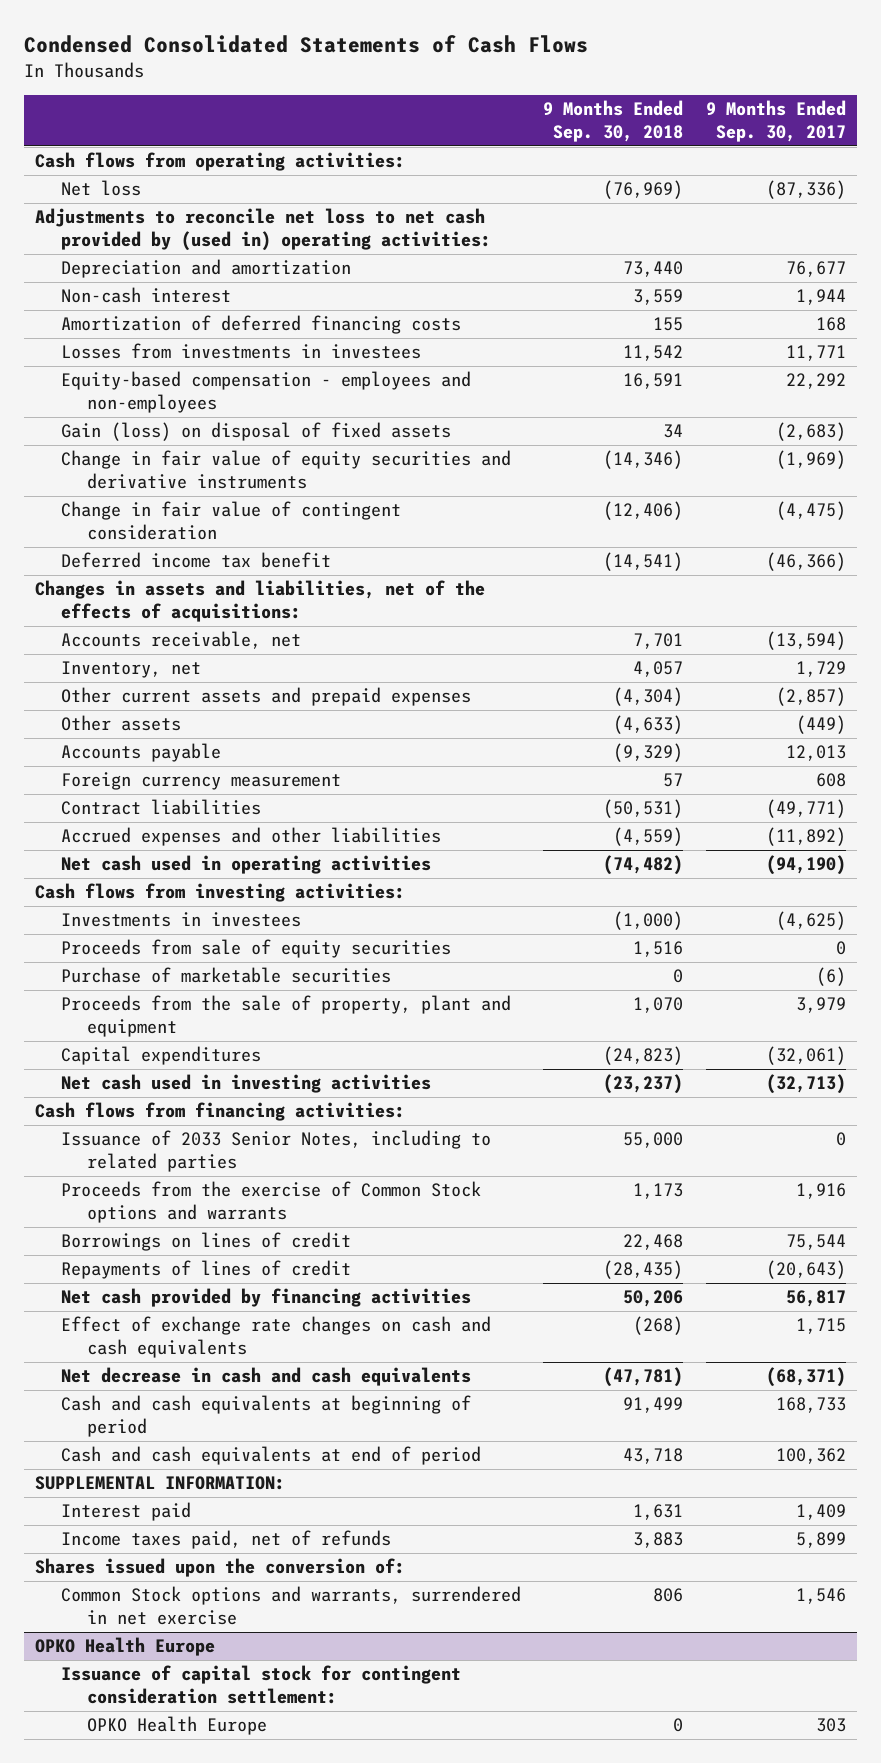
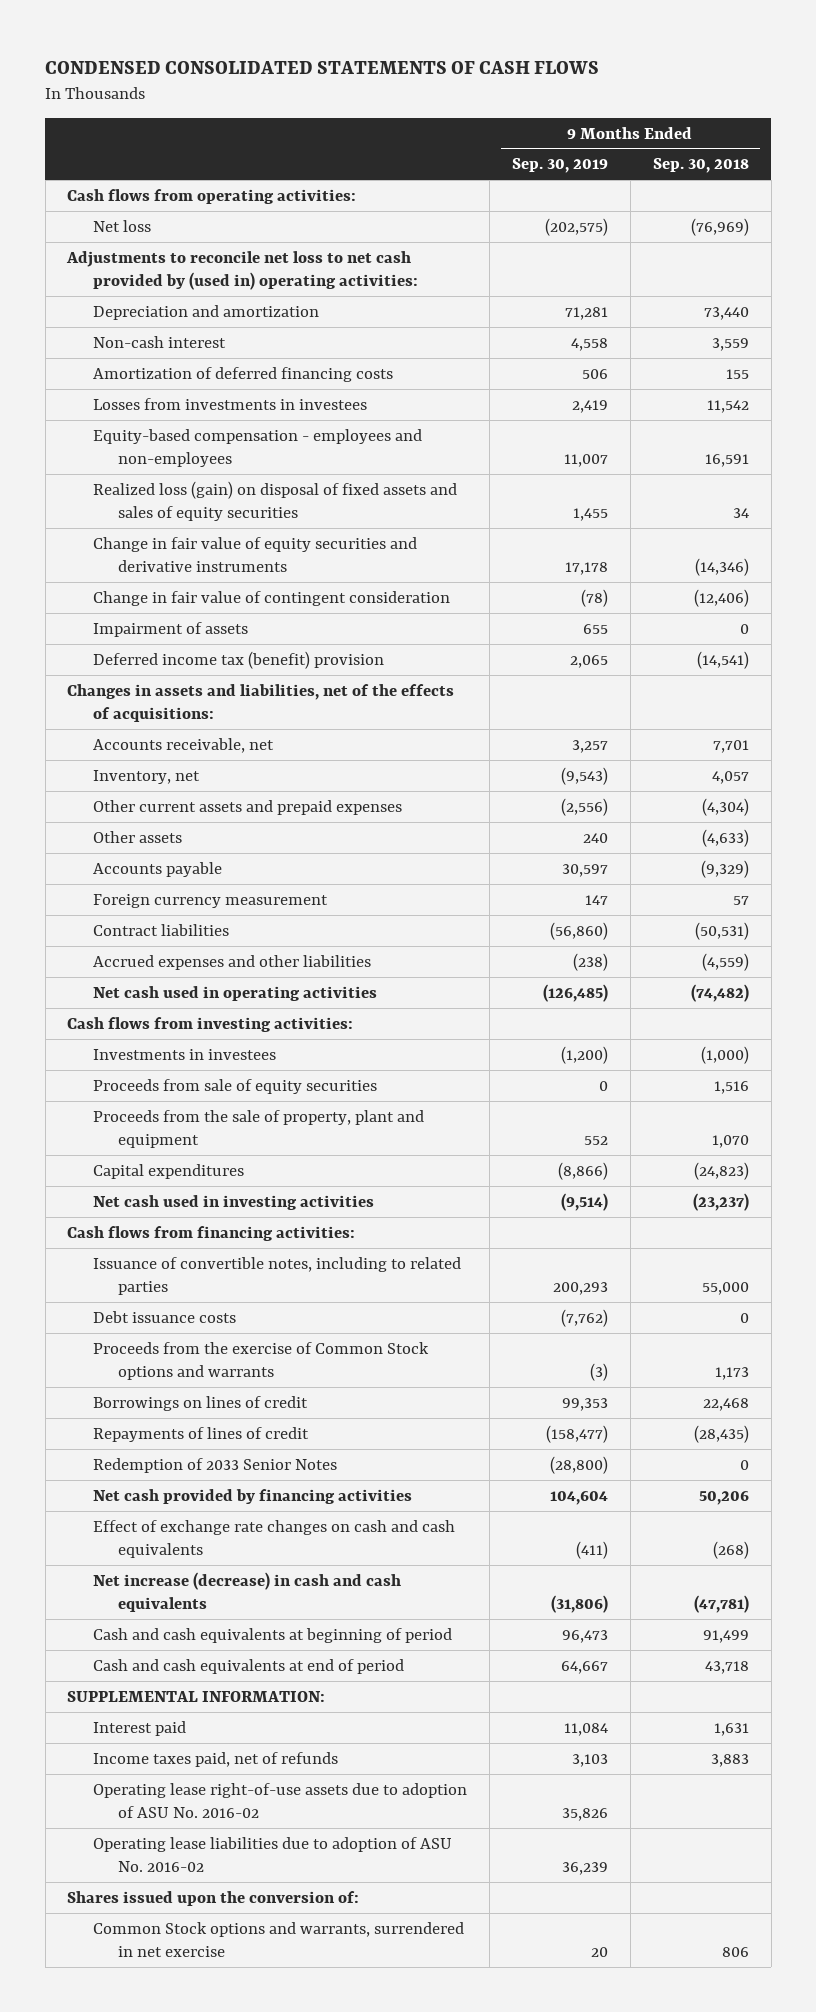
- Condensed Consolidated Statements of Cash Flows
+ CONDENSED CONSOLIDATED STATEMENTS OF CASH FLOWS
- | 9 Months Ended Sep. 30, 2018 | 9 Months Ended Sep. 30, 2017
+ | 9 Months Ended Sep. 30, 2019 | 9 Months Ended Sep. 30, 2018
- Gain (loss) on disposal of fixed assets | 34 | (2,683)
+ Realized loss (gain) on disposal of fixed assets and sales of equity securities | 1,455 | 34
- Deferred income tax benefit | (14,541) | (46,366)
+ Impairment of assets | 655 | 0
+ Deferred income tax (benefit) provision | 2,065 | (14,541)
- Purchase of marketable securities | 0 | (6)
- Issuance of 2033 Senior Notes, including to related parties | 55,000 | 0
+ Issuance of convertible notes, including to related parties | 200,293 | 55,000
+ Debt issuance costs | (7,762) | 0
+ Redemption of 2033 Senior Notes | (28,800) | 0
- Net decrease in cash and cash equivalents | (47,781) | (68,371)
+ Net increase (decrease) in cash and cash equivalents | (31,806) | (47,781)
+ Operating lease right-of-use assets due to adoption of ASU No. 2016-02 | 35,826 |
+ Operating lease liabilities due to adoption of ASU No. 2016-02 | 36,239 |
- OPKO Health Europe
- Issuance of capital stock for contingent consideration settlement:
- OPKO Health Europe | 0 | 303

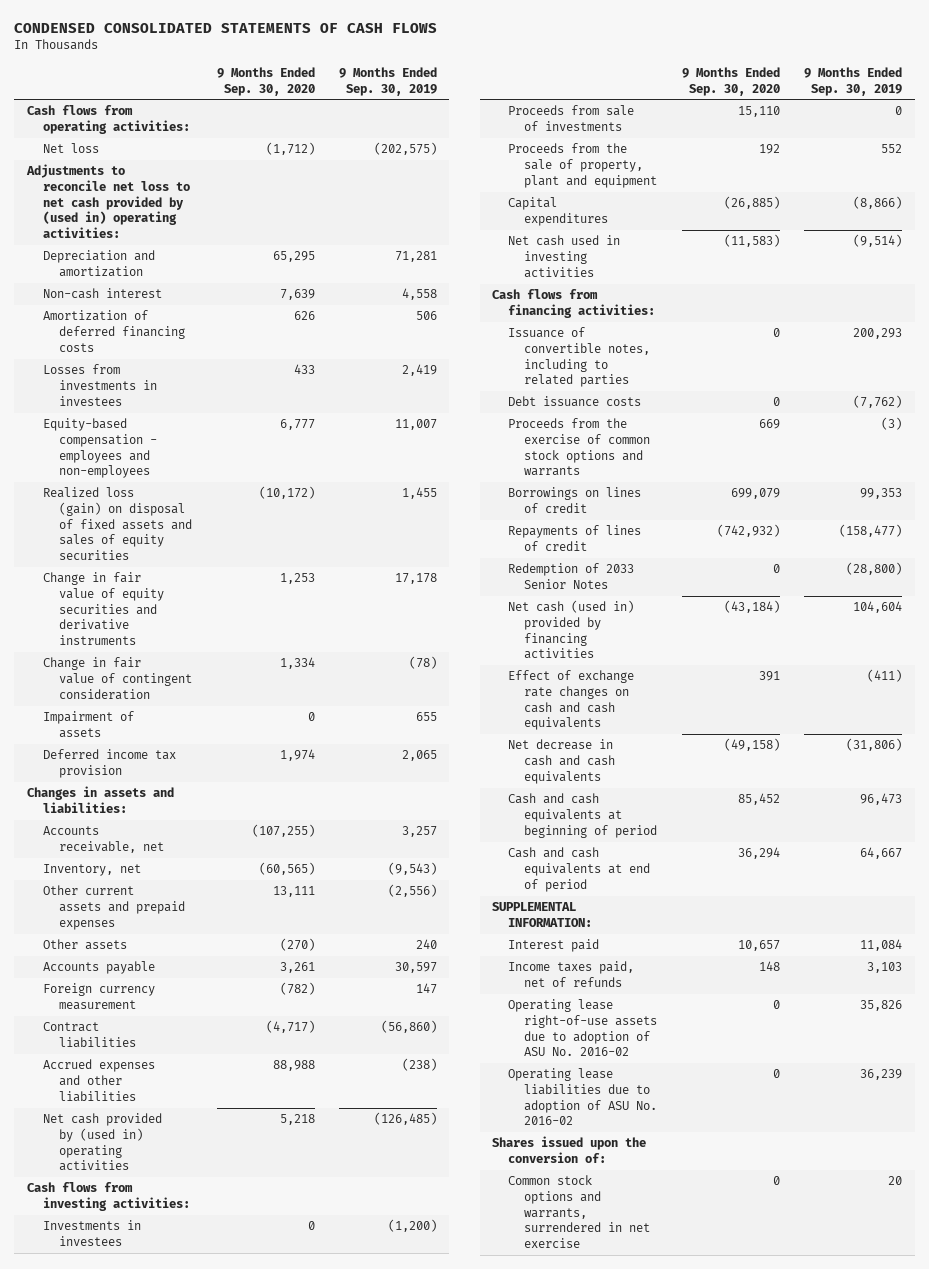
- | 9 Months Ended Sep. 30, 2019 | 9 Months Ended Sep. 30, 2018
+ | 9 Months Ended Sep. 30, 2020 | 9 Months Ended Sep. 30, 2019
- Deferred income tax (benefit) provision | 2,065 | (14,541)
- Changes in assets and liabilities, net of the effects of acquisitions:
+ Deferred income tax provision | 1,974 | 2,065
+ Changes in assets and liabilities:
- Net cash used in operating activities | (126,485) | (74,482)
+ Net cash provided by (used in) operating activities | 5,218 | (126,485)
- Proceeds from sale of equity securities | 0 | 1,516
+ Proceeds from sale of investments | 15,110 | 0
- Proceeds from the exercise of Common Stock options and warrants | (3) | 1,173
+ Proceeds from the exercise of common stock options and warrants | 669 | (3)
- Net cash provided by financing activities | 104,604 | 50,206
+ Net cash (used in) provided by financing activities | (43,184) | 104,604
- Net increase (decrease) in cash and cash equivalents | (31,806) | (47,781)
+ Net decrease in cash and cash equivalents | (49,158) | (31,806)
- Common Stock options and warrants, surrendered in net exercise | 20 | 806
+ Common stock options and warrants, surrendered in net exercise | 0 | 20

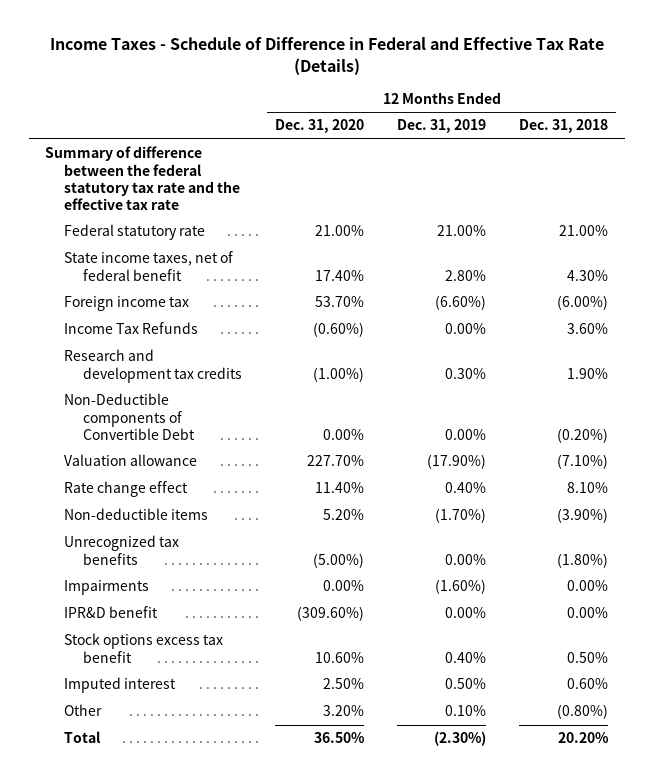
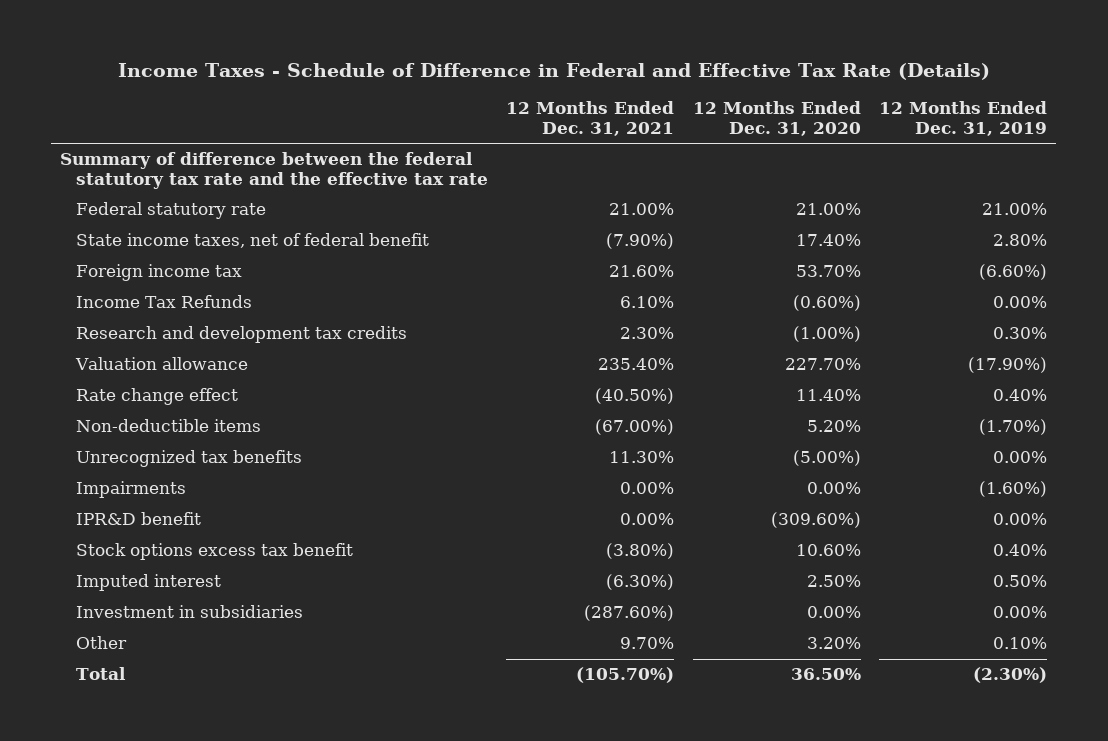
- | 12 Months Ended Dec. 31, 2020 | 12 Months Ended Dec. 31, 2019 | 12 Months Ended Dec. 31, 2018
+ | 12 Months Ended Dec. 31, 2021 | 12 Months Ended Dec. 31, 2020 | 12 Months Ended Dec. 31, 2019
- Non-Deductible components of Convertible Debt | 0.00% | 0.00% | (0.20%)
+ Investment in subsidiaries | (287.60%) | 0.00% | 0.00%

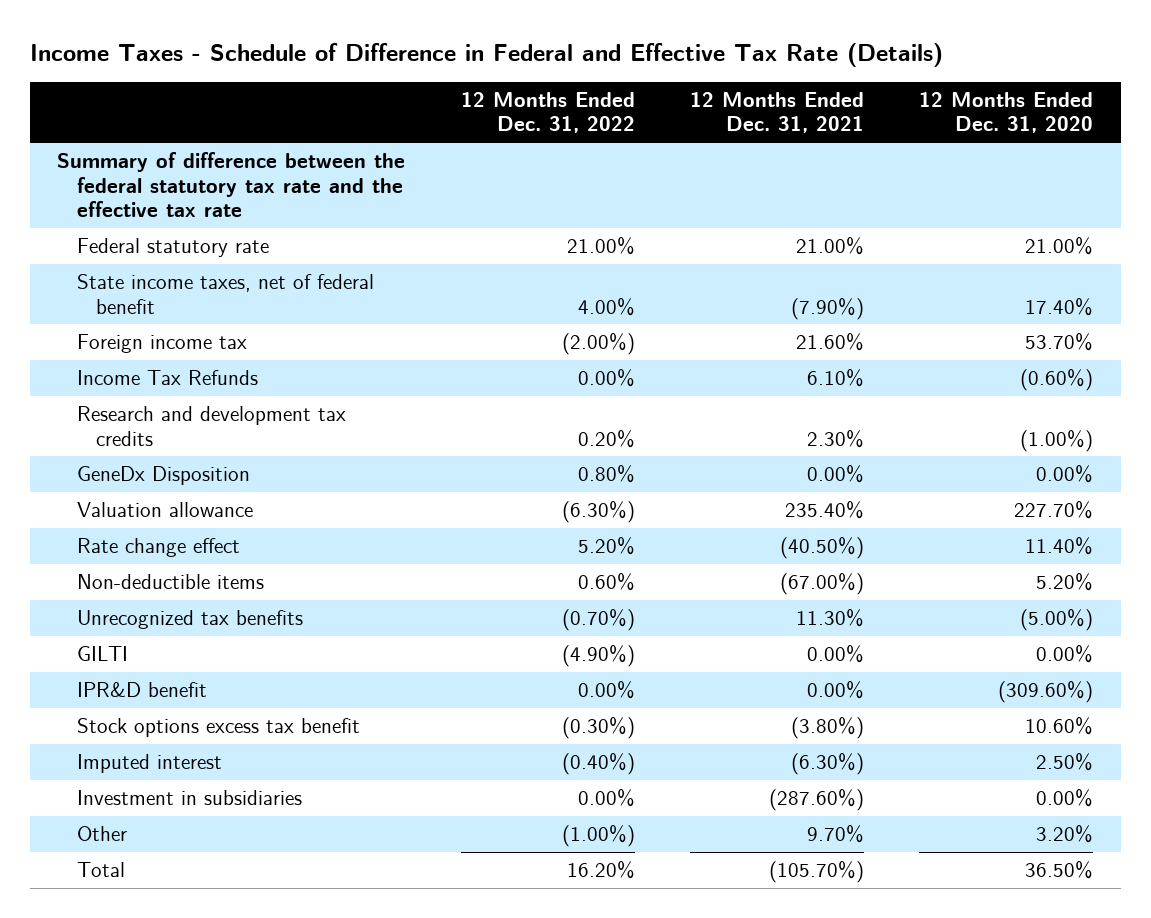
- | 12 Months Ended Dec. 31, 2021 | 12 Months Ended Dec. 31, 2020 | 12 Months Ended Dec. 31, 2019
+ | 12 Months Ended Dec. 31, 2022 | 12 Months Ended Dec. 31, 2021 | 12 Months Ended Dec. 31, 2020
+ GeneDx Disposition | 0.80% | 0.00% | 0.00%
- Impairments | 0.00% | 0.00% | (1.60%)
+ GILTI | (4.90%) | 0.00% | 0.00%

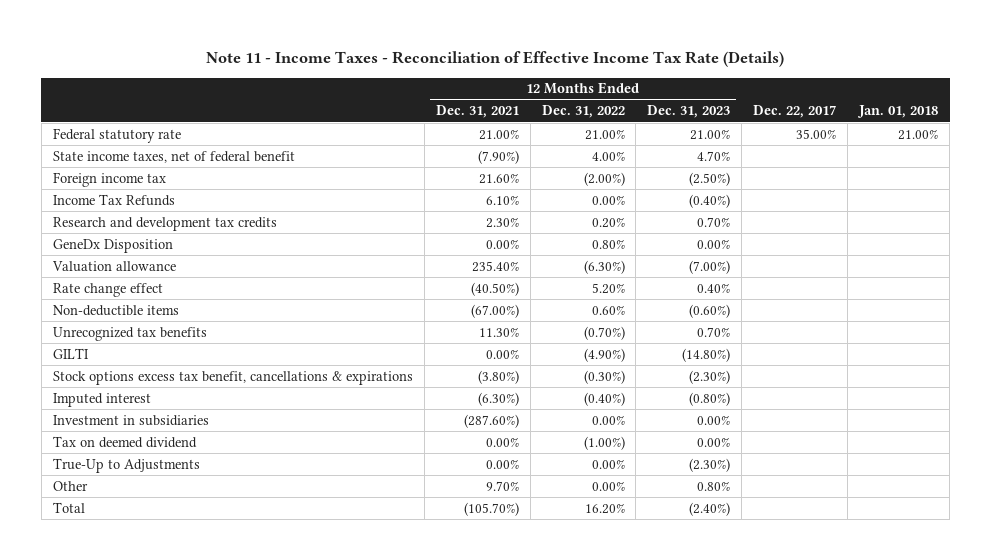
- Income Taxes - Schedule of Difference in Federal and Effective Tax Rate (Details)
+ Note 11 - Income Taxes - Reconciliation of Effective Income Tax Rate (Details)
- | 12 Months Ended Dec. 31, 2022 | 12 Months Ended Dec. 31, 2021 | 12 Months Ended Dec. 31, 2020
+ | 12 Months Ended Dec. 31, 2021 | 12 Months Ended Dec. 31, 2022 | 12 Months Ended Dec. 31, 2023 | Dec. 22, 2017 | Jan. 01, 2018
- Summary of difference between the federal statutory tax rate and the effective tax rate
- IPR&D benefit | 0.00% | 0.00% | (309.60%)
- Stock options excess tax benefit | (0.30%) | (3.80%) | 10.60%
+ Stock options excess tax benefit, cancellations & expirations | (3.80%) | (0.30%) | (2.30%) | |
- Other | (1.00%) | 9.70% | 3.20%
+ Tax on deemed dividend | 0.00% | (1.00%) | 0.00% | |
+ True-Up to Adjustments | 0.00% | 0.00% | (2.30%) | |
+ Other | 9.70% | 0.00% | 0.80% | |

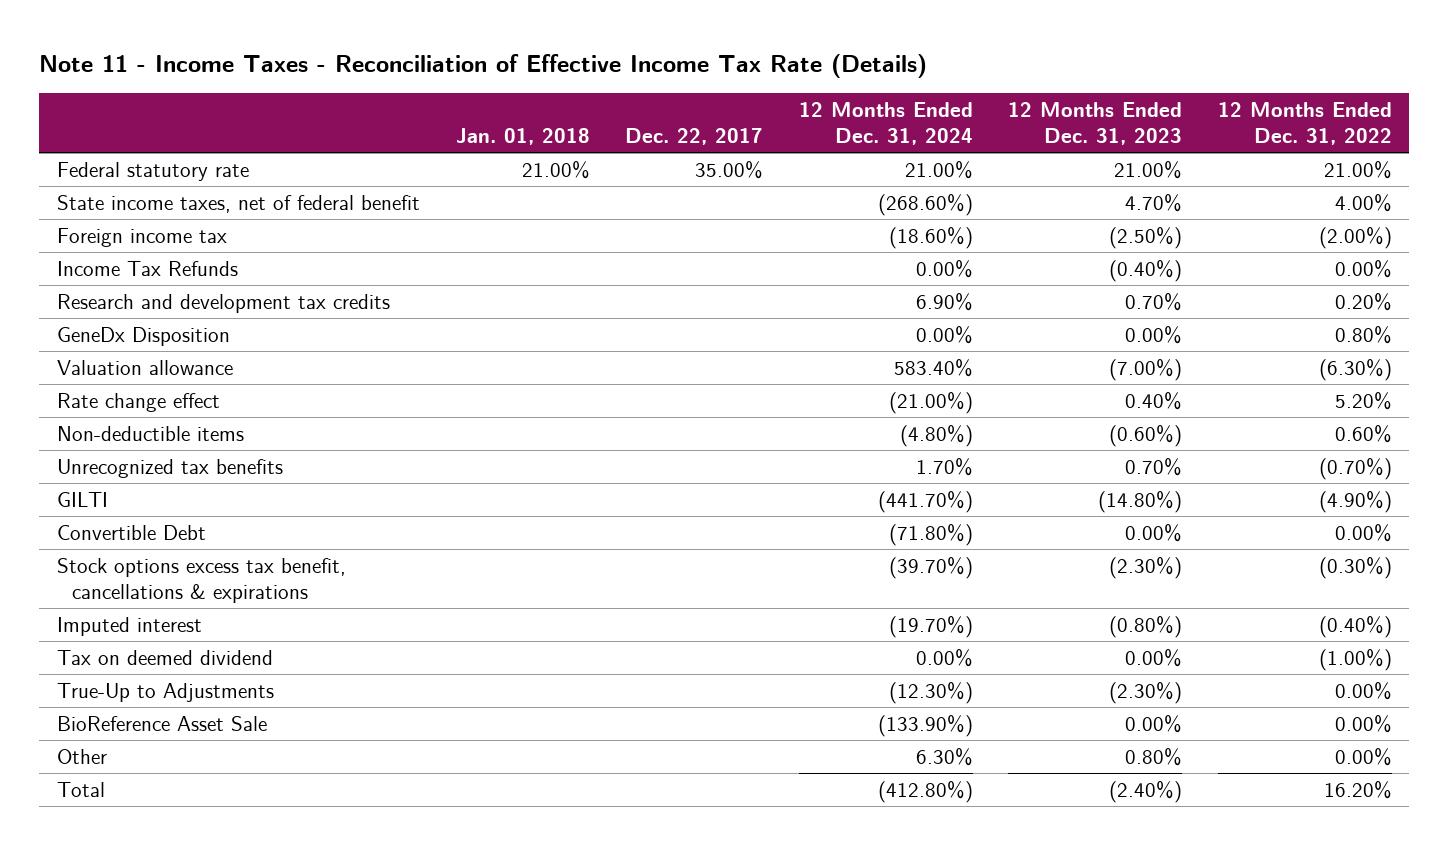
- | 12 Months Ended Dec. 31, 2021 | 12 Months Ended Dec. 31, 2022 | 12 Months Ended Dec. 31, 2023 | Dec. 22, 2017 | Jan. 01, 2018
+ | Jan. 01, 2018 | Dec. 22, 2017 | 12 Months Ended Dec. 31, 2024 | 12 Months Ended Dec. 31, 2023 | 12 Months Ended Dec. 31, 2022
+ Convertible Debt | | | (71.80%) | 0.00% | 0.00%
- Investment in subsidiaries | (287.60%) | 0.00% | 0.00% | |
+ BioReference Asset Sale | | | (133.90%) | 0.00% | 0.00%

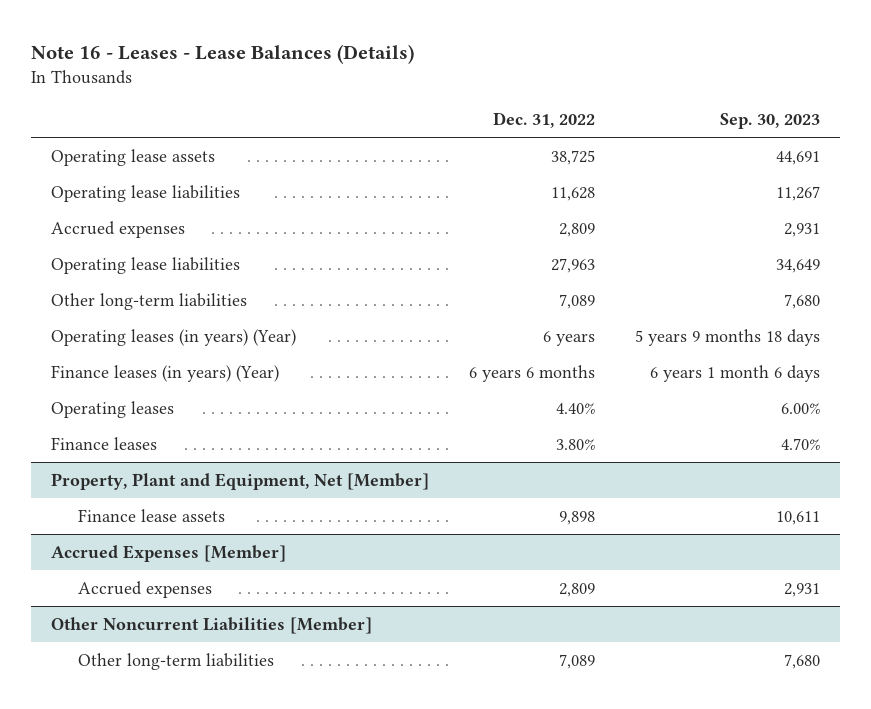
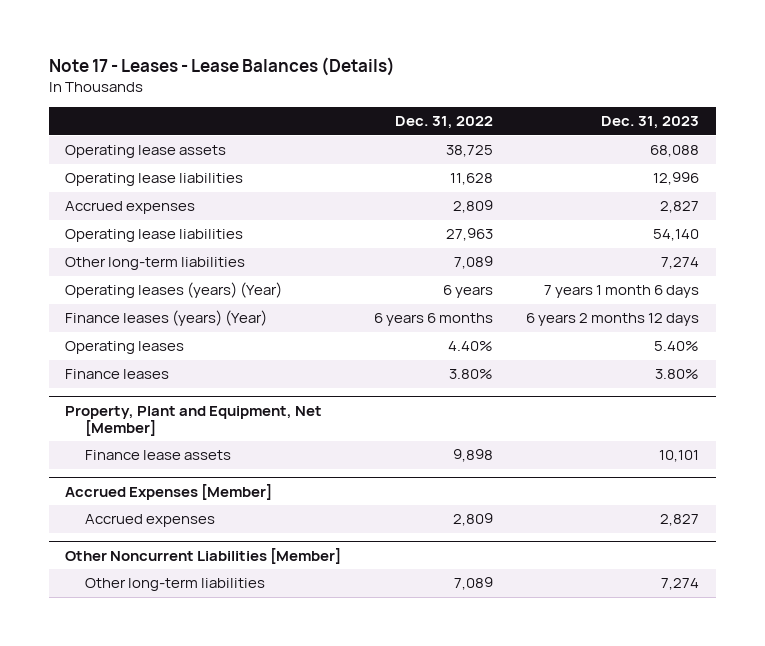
- Note 16 - Leases - Lease Balances (Details)
+ Note 17 - Leases - Lease Balances (Details)
- | Dec. 31, 2022 | Sep. 30, 2023
+ | Dec. 31, 2022 | Dec. 31, 2023
- Operating leases (in years) (Year) | 6 years | 5 years 9 months 18 days
- Finance leases (in years) (Year) | 6 years 6 months | 6 years 1 month 6 days
+ Operating leases (years) (Year) | 6 years | 7 years 1 month 6 days
+ Finance leases (years) (Year) | 6 years 6 months | 6 years 2 months 12 days

